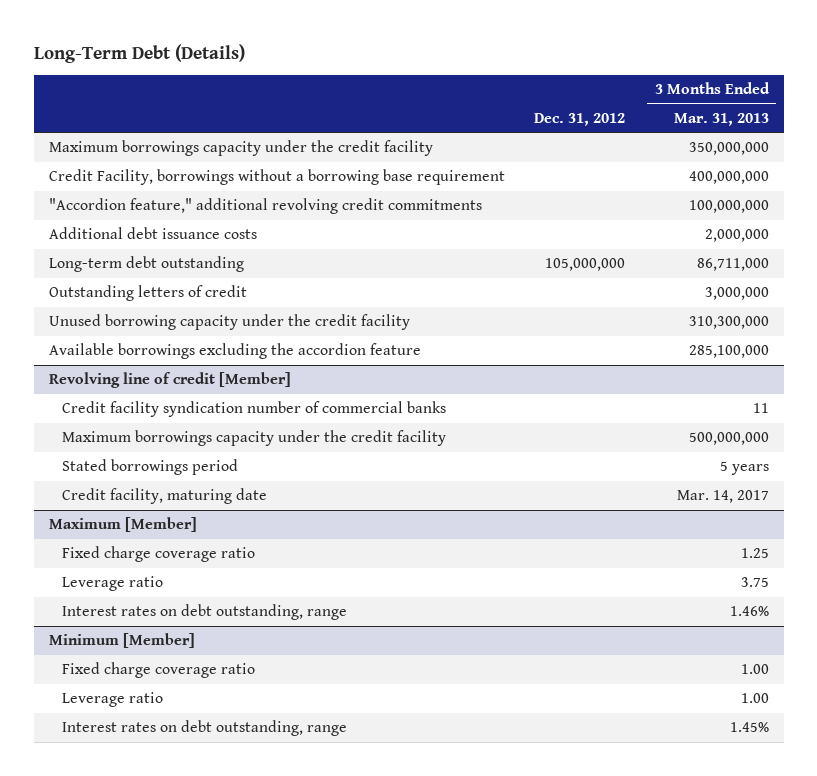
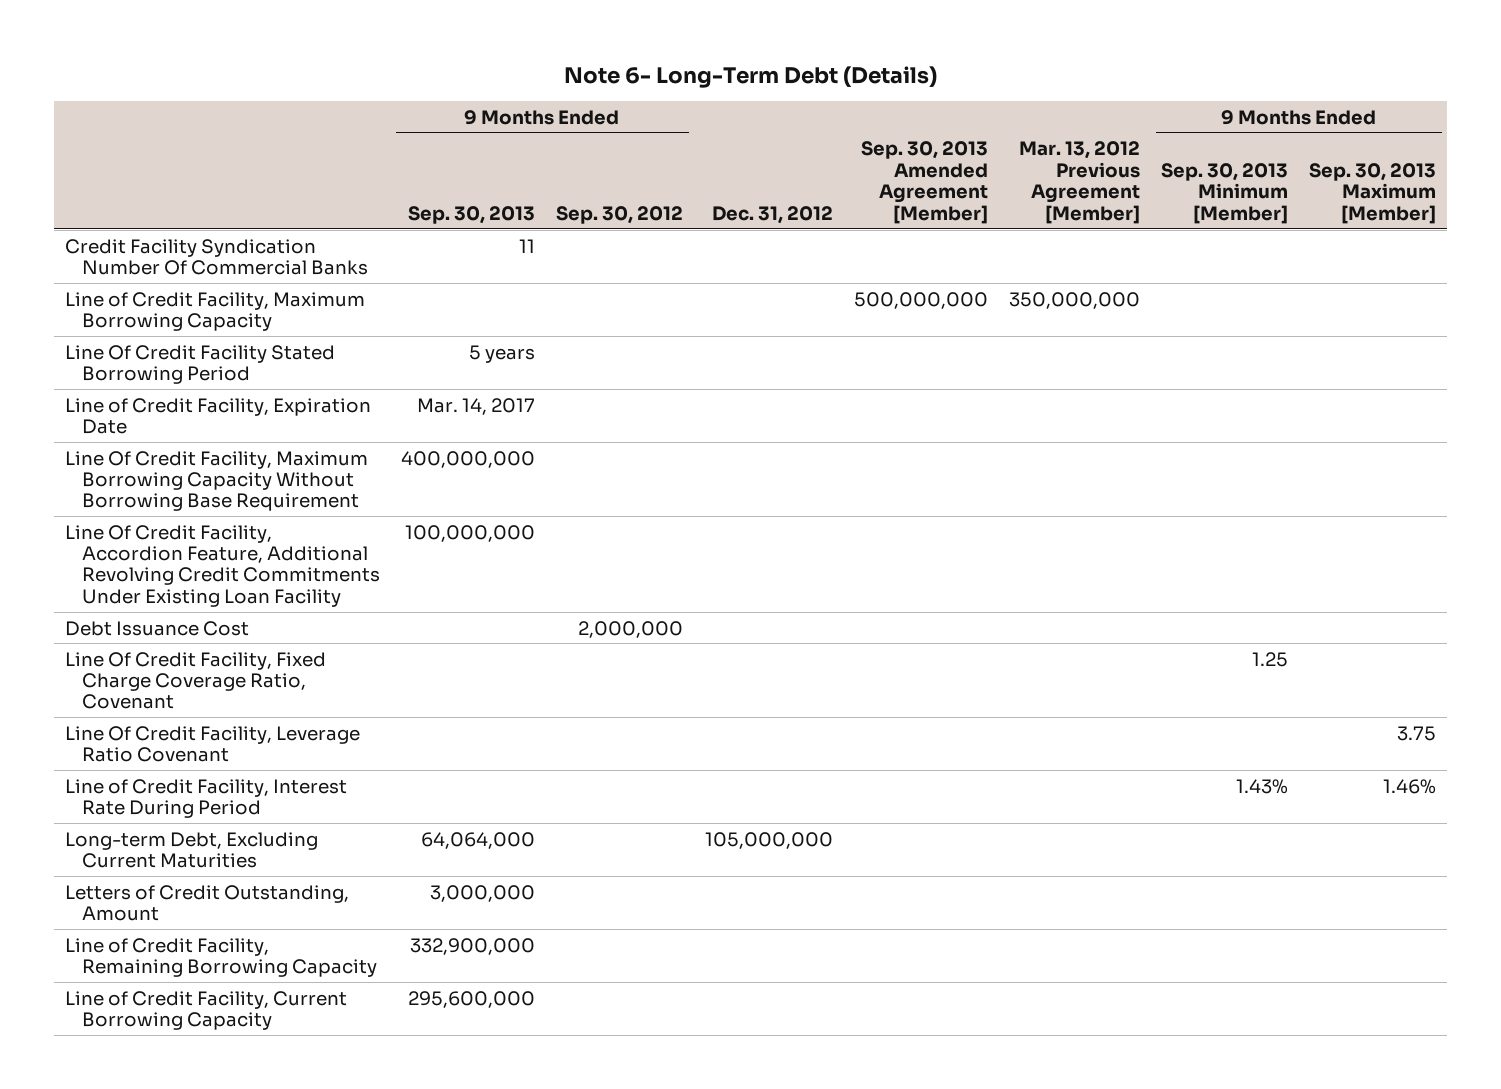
- Long-Term Debt (Details)
+ Note 6- Long-Term Debt (Details)
- | Dec. 31, 2012 | 3 Months Ended Mar. 31, 2013
+ | 9 Months Ended Sep. 30, 2013 | 9 Months Ended Sep. 30, 2012 | Dec. 31, 2012 | Sep. 30, 2013 Amended Agreement [Member] | Mar. 13, 2012 Previous Agreement [Member] | 9 Months Ended Sep. 30, 2013 Minimum [Member] | 9 Months Ended Sep. 30, 2013 Maximum [Member]
- Maximum borrowings capacity under the credit facility | | 350,000,000
- Credit Facility, borrowings without a borrowing base requirement | | 400,000,000
- "Accordion feature," additional revolving credit commitments | | 100,000,000
- Additional debt issuance costs | | 2,000,000
- Long-term debt outstanding | 105,000,000 | 86,711,000
- Outstanding letters of credit | | 3,000,000
- Unused borrowing capacity under the credit facility | | 310,300,000
- Available borrowings excluding the accordion feature | | 285,100,000
- Revolving line of credit [Member]
- Credit facility syndication number of commercial banks | | 11
- Maximum borrowings capacity under the credit facility | | 500,000,000
- Stated borrowings period | | 5 years
- Credit facility, maturing date | | Mar. 14, 2017
- Maximum [Member]
- Fixed charge coverage ratio | | 1.25
- Leverage ratio | | 3.75
- Interest rates on debt outstanding, range | | 1.46%
- Minimum [Member]
- Fixed charge coverage ratio | | 1.00
- Leverage ratio | | 1.00
- Interest rates on debt outstanding, range | | 1.45%
+ Credit Facility Syndication Number Of Commercial Banks | 11 | | | | | |
+ Line of Credit Facility, Maximum Borrowing Capacity | | | | 500,000,000 | 350,000,000 | |
+ Line Of Credit Facility Stated Borrowing Period | 5 years | | | | | |
+ Line of Credit Facility, Expiration Date | Mar. 14, 2017 | | | | | |
+ Line Of Credit Facility, Maximum Borrowing Capacity Without Borrowing Base Requirement | 400,000,000 | | | | | |
+ Line Of Credit Facility, Accordion Feature, Additional Revolving Credit Commitments Under Existing Loan Facility | 100,000,000 | | | | | |
+ Debt Issuance Cost | | 2,000,000 | | | | |
+ Line Of Credit Facility, Fixed Charge Coverage Ratio, Covenant | | | | | | 1.25 |
+ Line Of Credit Facility, Leverage Ratio Covenant | | | | | | | 3.75
+ Line of Credit Facility, Interest Rate During Period | | | | | | 1.43% | 1.46%
+ Long-term Debt, Excluding Current Maturities | 64,064,000 | | 105,000,000 | | | |
+ Letters of Credit Outstanding, Amount | 3,000,000 | | | | | |
+ Line of Credit Facility, Remaining Borrowing Capacity | 332,900,000 | | | | | |
+ Line of Credit Facility, Current Borrowing Capacity | 295,600,000 | | | | | |

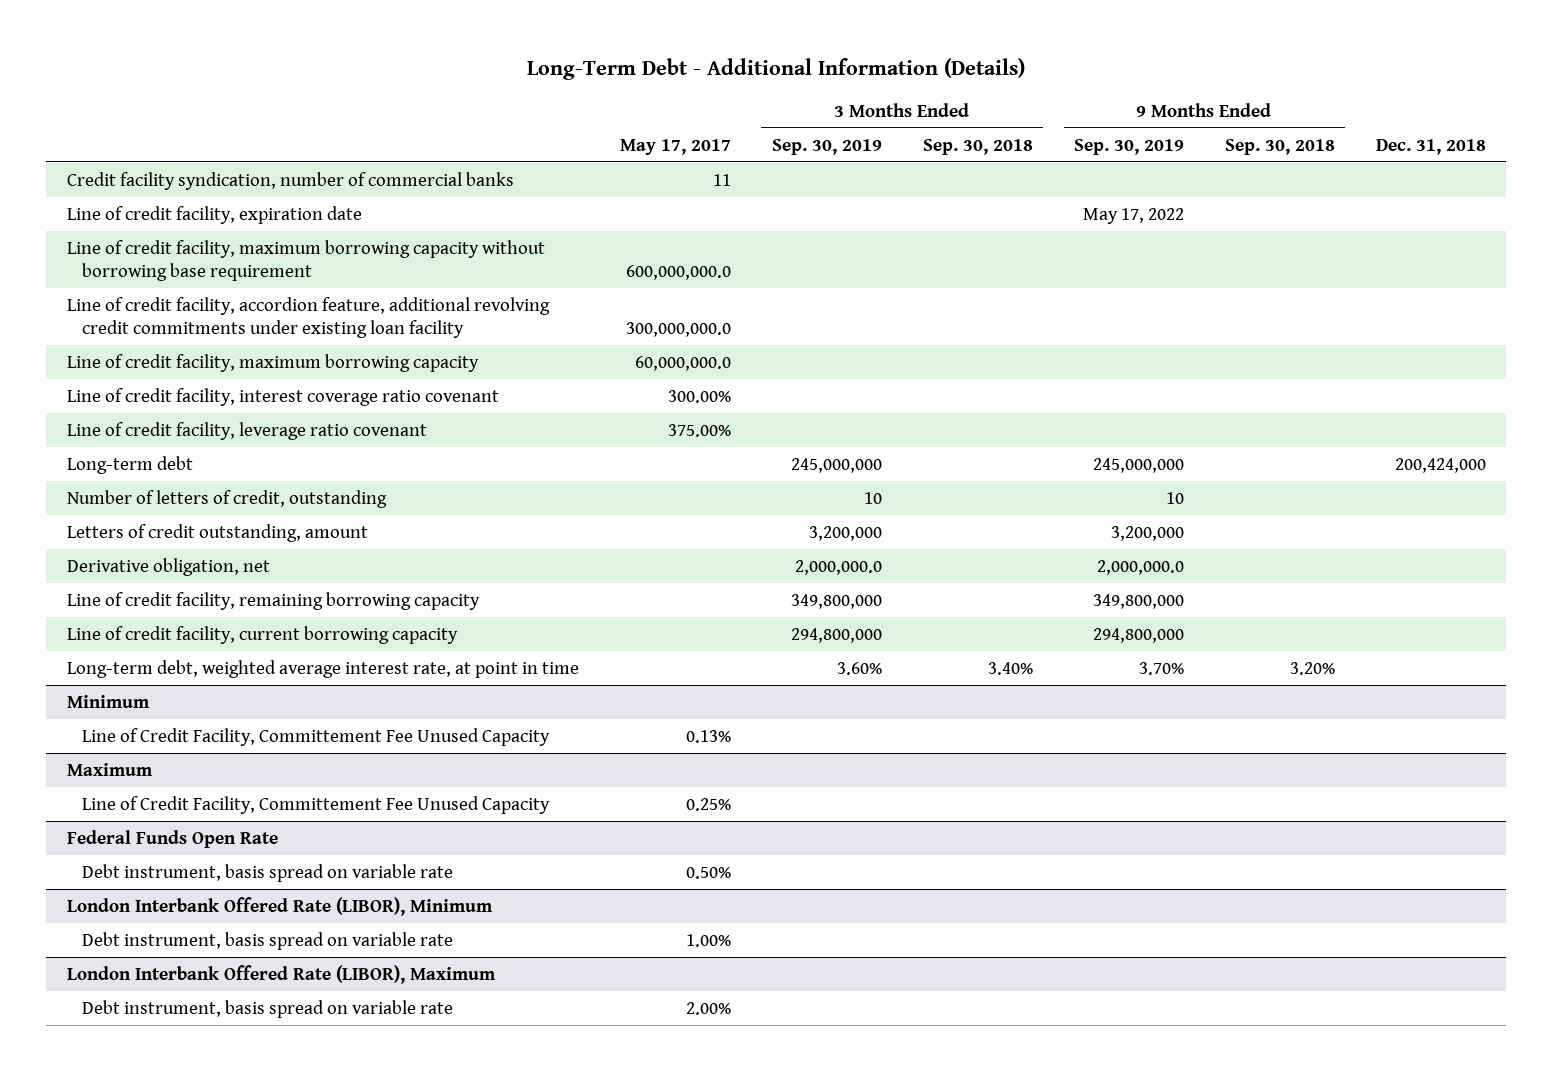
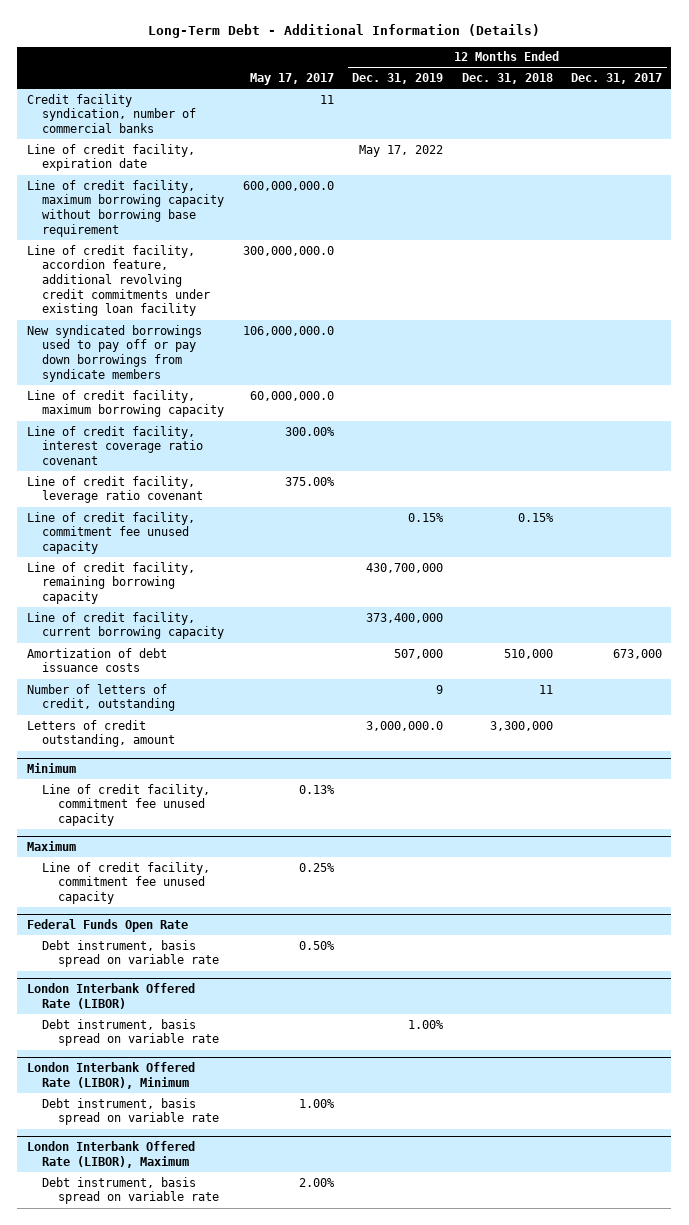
- | May 17, 2017 | 3 Months Ended Sep. 30, 2019 | 3 Months Ended Sep. 30, 2018 | 9 Months Ended Sep. 30, 2019 | 9 Months Ended Sep. 30, 2018 | Dec. 31, 2018
+ | May 17, 2017 | 12 Months Ended Dec. 31, 2019 | 12 Months Ended Dec. 31, 2018 | 12 Months Ended Dec. 31, 2017
+ New syndicated borrowings used to pay off or pay down borrowings from syndicate members | 106,000,000.0 | | |
- Long-term debt | | 245,000,000 | | 245,000,000 | | 200,424,000
- Derivative obligation, net | | 2,000,000.0 | | 2,000,000.0 | |
+ Line of credit facility, commitment fee unused capacity | | 0.15% | 0.15% |
- Long-term debt, weighted average interest rate, at point in time | | 3.60% | 3.40% | 3.70% | 3.20% |
+ Amortization of debt issuance costs | | 507,000 | 510,000 | 673,000
moved down: Number of letters of credit, outstanding | | 9 | 11 |
moved down: Letters of credit outstanding, amount | | 3,000,000.0 | 3,300,000 |
@ Minimum
- Line of Credit Facility, Committement Fee Unused Capacity | 0.13% | | | | |
+ Line of credit facility, commitment fee unused capacity | 0.13% | | |
@ Maximum
- Line of Credit Facility, Committement Fee Unused Capacity | 0.25% | | | | |
+ Line of credit facility, commitment fee unused capacity | 0.25% | | |
+ London Interbank Offered Rate (LIBOR)
+ Debt instrument, basis spread on variable rate | | 1.00% | |

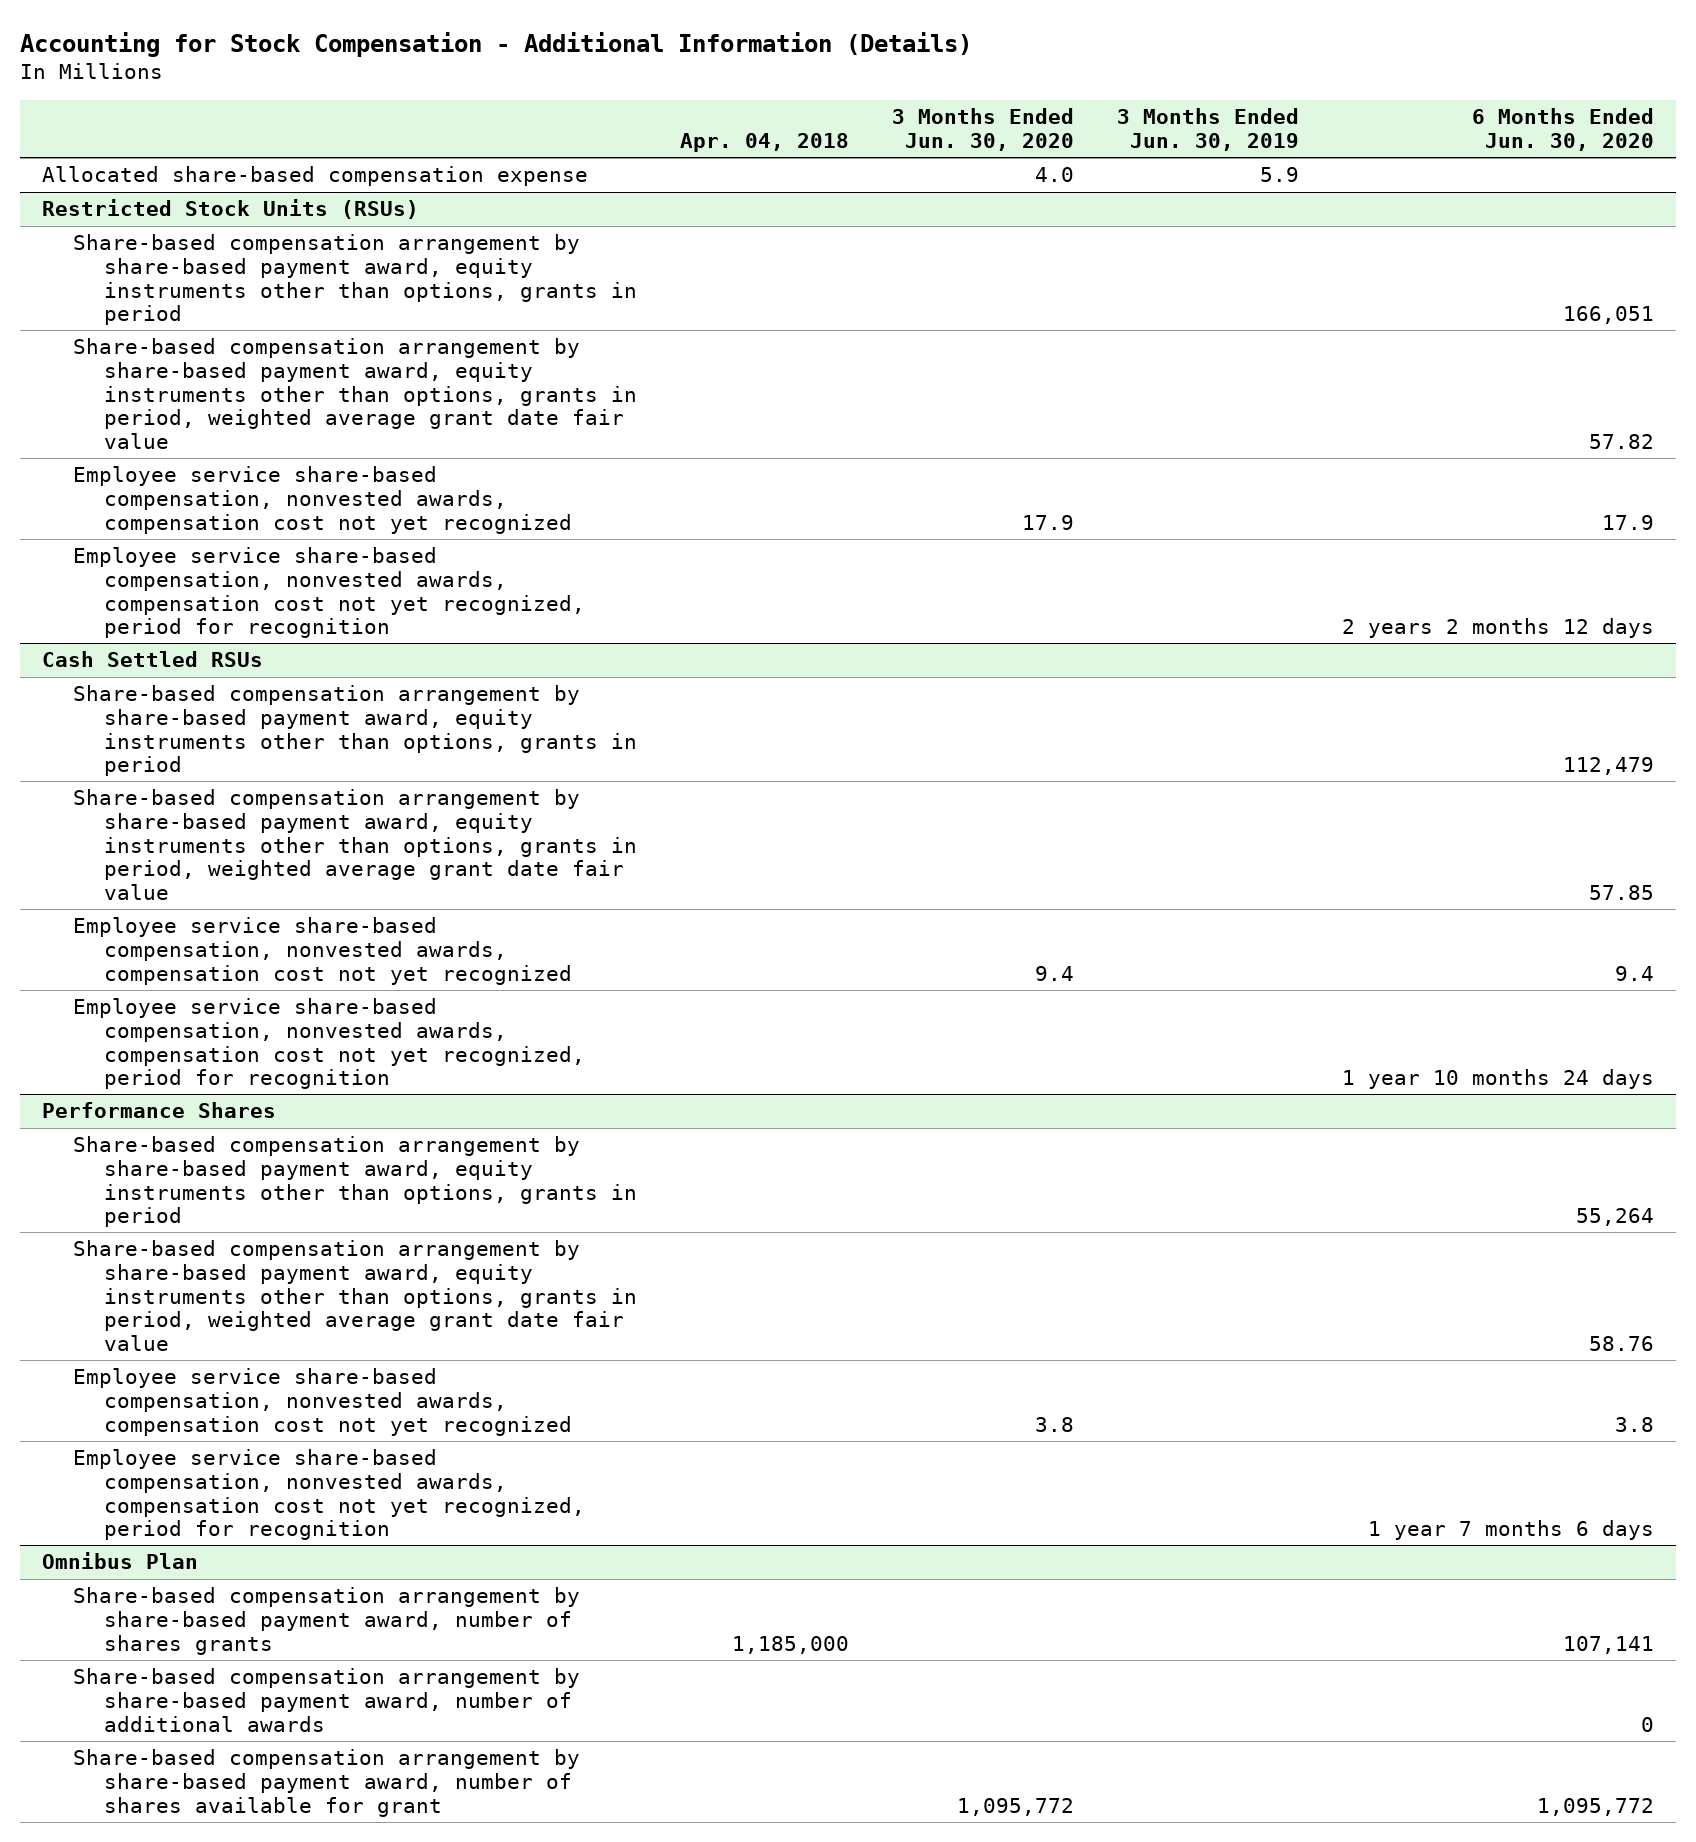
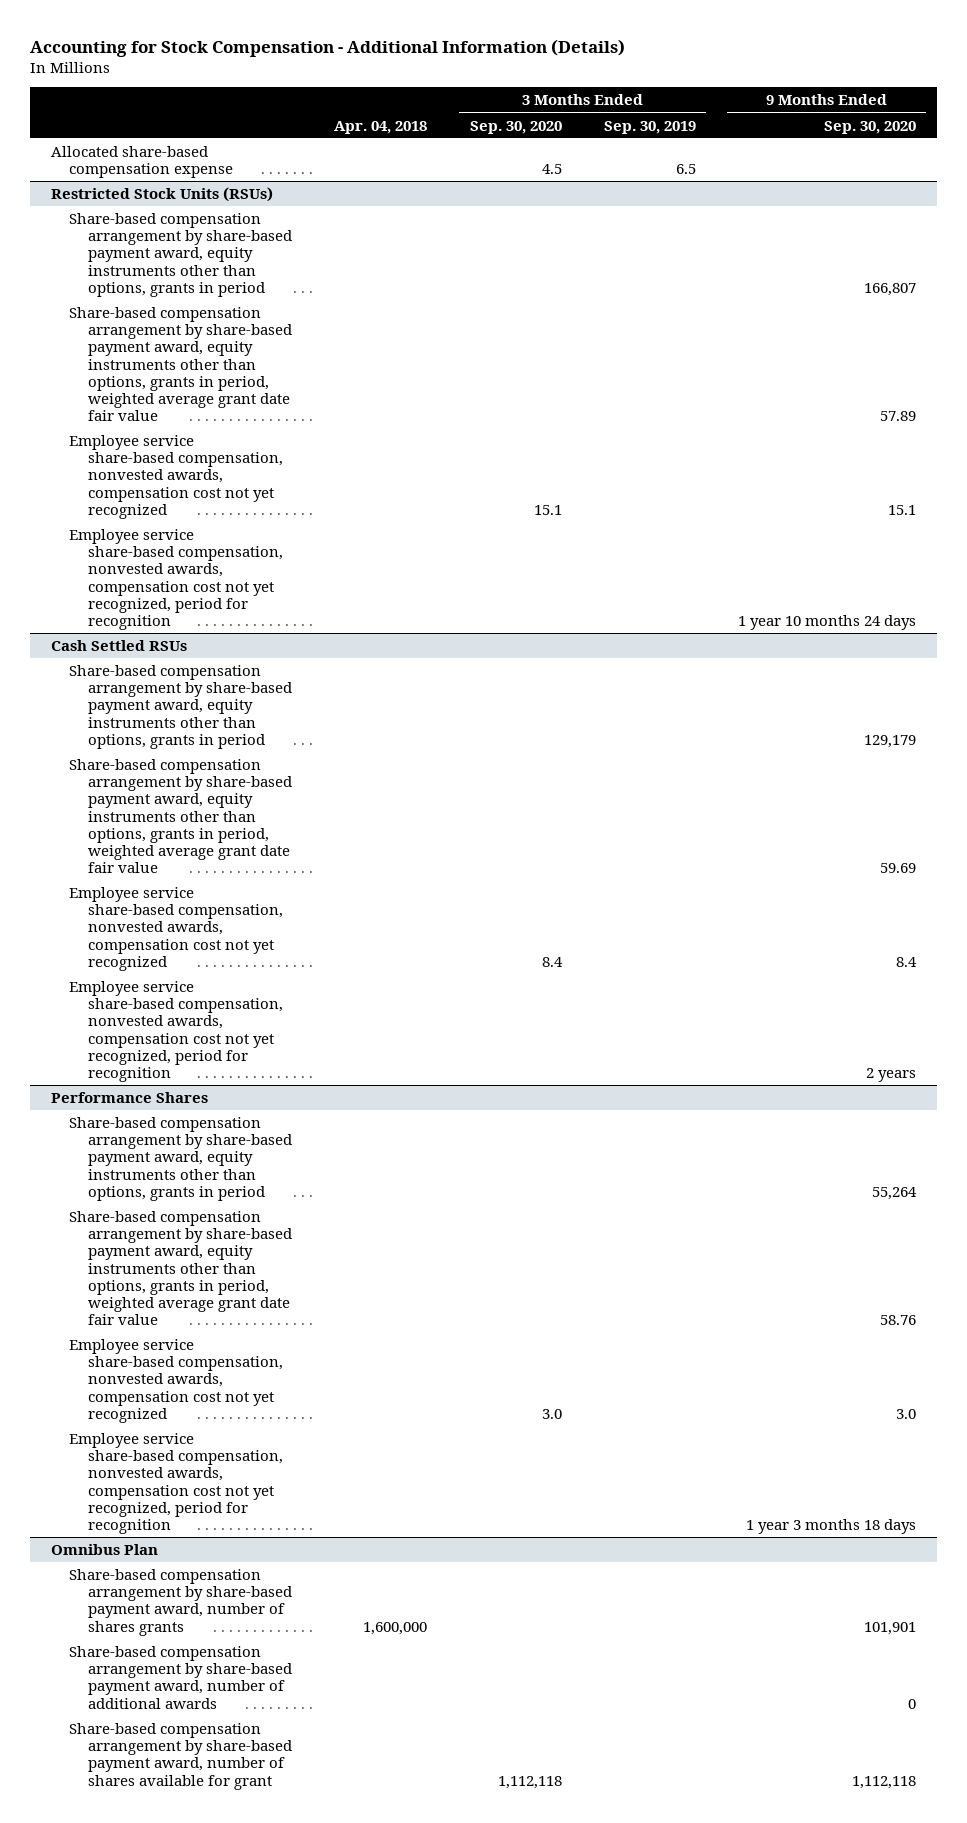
- | Apr. 04, 2018 | 3 Months Ended Jun. 30, 2020 | 3 Months Ended Jun. 30, 2019 | 6 Months Ended Jun. 30, 2020
+ | Apr. 04, 2018 | 3 Months Ended Sep. 30, 2020 | 3 Months Ended Sep. 30, 2019 | 9 Months Ended Sep. 30, 2020
@ Omnibus Plan
- Share-based compensation arrangement by share-based payment award, number of shares grants | 1,185,000 | | | 107,141
+ Share-based compensation arrangement by share-based payment award, number of shares grants | 1,600,000 | | | 101,901

